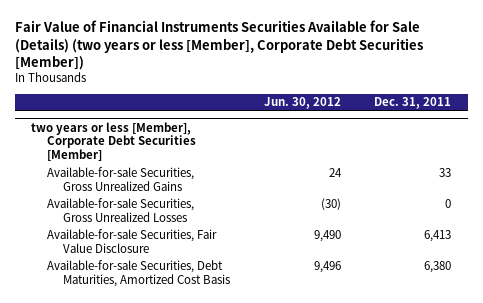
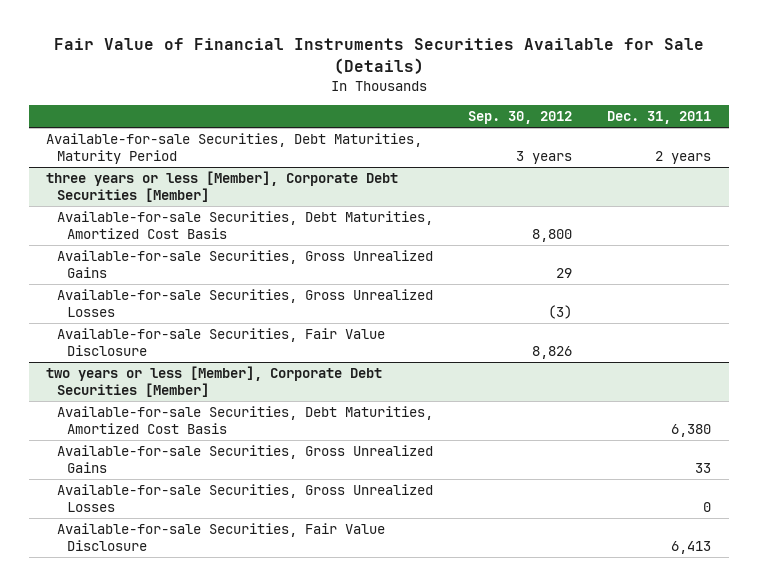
- Fair Value of Financial Instruments Securities Available for Sale (Details) (two years or less [Member], Corporate Debt Securities [Member])
+ Fair Value of Financial Instruments Securities Available for Sale (Details)
- | Jun. 30, 2012 | Dec. 31, 2011
+ | Sep. 30, 2012 | Dec. 31, 2011
+ Available-for-sale Securities, Debt Maturities, Maturity Period | 3 years | 2 years
+ three years or less [Member], Corporate Debt Securities [Member]
+ Available-for-sale Securities, Debt Maturities, Amortized Cost Basis | 8,800 |
+ Available-for-sale Securities, Gross Unrealized Gains | 29 |
+ Available-for-sale Securities, Gross Unrealized Losses | (3) |
+ Available-for-sale Securities, Fair Value Disclosure | 8,826 |
@ two years or less [Member], Corporate Debt Securities [Member]
moved up: Available-for-sale Securities, Debt Maturities, Amortized Cost Basis | | 6,380

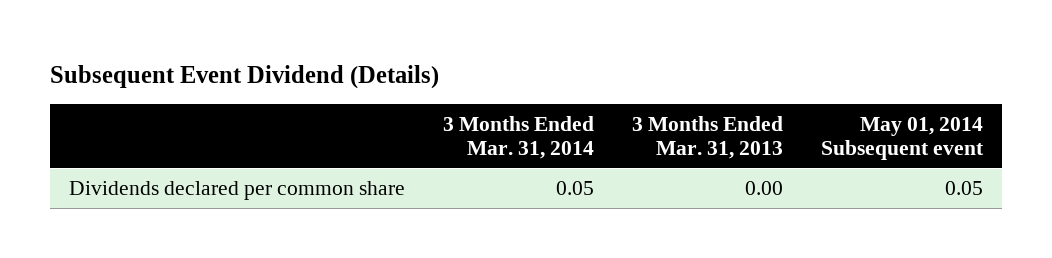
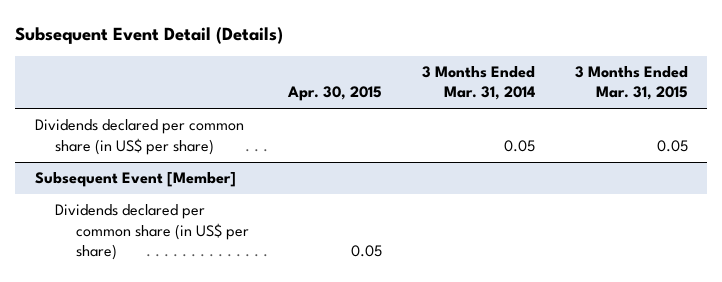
- Subsequent Event Dividend (Details)
+ Subsequent Event Detail (Details)
- | 3 Months Ended Mar. 31, 2014 | 3 Months Ended Mar. 31, 2013 | May 01, 2014 Subsequent event
+ | Apr. 30, 2015 | 3 Months Ended Mar. 31, 2014 | 3 Months Ended Mar. 31, 2015
- Dividends declared per common share | 0.05 | 0.00 | 0.05
+ Dividends declared per common share (in US$ per share) | | 0.05 | 0.05
+ Subsequent Event [Member]
+ Dividends declared per common share (in US$ per share) | 0.05 | |

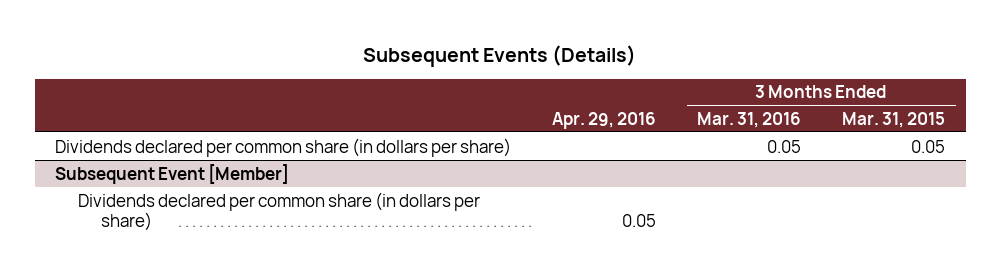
- Subsequent Event Detail (Details)
+ Subsequent Events (Details)
- | Apr. 30, 2015 | 3 Months Ended Mar. 31, 2014 | 3 Months Ended Mar. 31, 2015
+ | Apr. 29, 2016 | 3 Months Ended Mar. 31, 2016 | 3 Months Ended Mar. 31, 2015
- Dividends declared per common share (in US$ per share) | | 0.05 | 0.05
+ Dividends declared per common share (in dollars per share) | | 0.05 | 0.05
@ Subsequent Event [Member]
- Dividends declared per common share (in US$ per share) | 0.05 | |
+ Dividends declared per common share (in dollars per share) | 0.05 | |

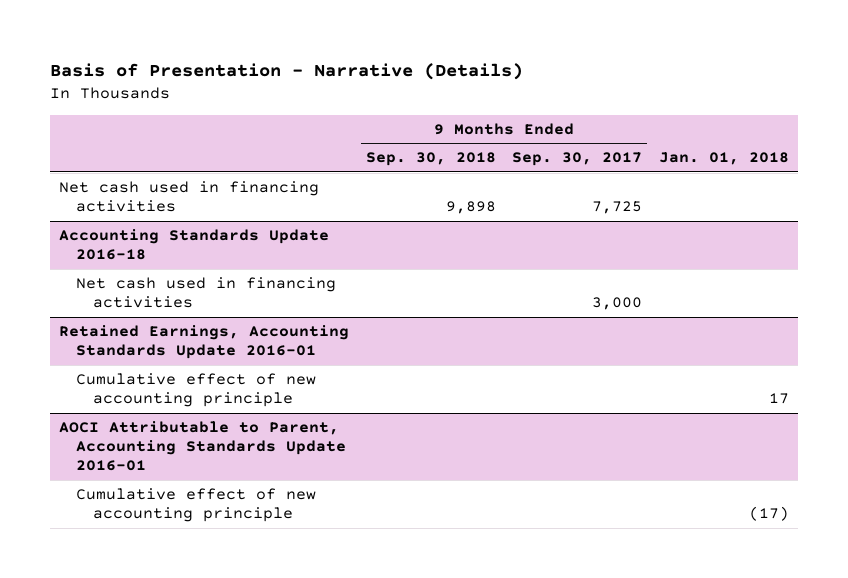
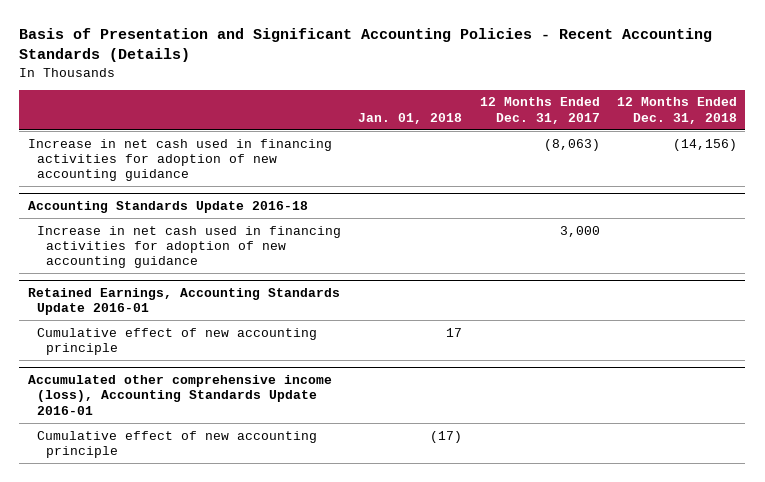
- Basis of Presentation - Narrative (Details)
+ Basis of Presentation and Significant Accounting Policies - Recent Accounting Standards (Details)
- | 9 Months Ended Sep. 30, 2018 | 9 Months Ended Sep. 30, 2017 | Jan. 01, 2018
+ | Jan. 01, 2018 | 12 Months Ended Dec. 31, 2017 | 12 Months Ended Dec. 31, 2018
- Net cash used in financing activities | 9,898 | 7,725 |
+ Increase in net cash used in financing activities for adoption of new accounting guidance | | (8,063) | (14,156)
@ Accounting Standards Update 2016-18
- Net cash used in financing activities | | 3,000 |
+ Increase in net cash used in financing activities for adoption of new accounting guidance | | 3,000 |
- AOCI Attributable to Parent, Accounting Standards Update 2016-01
+ Accumulated other comprehensive income (loss), Accounting Standards Update 2016-01

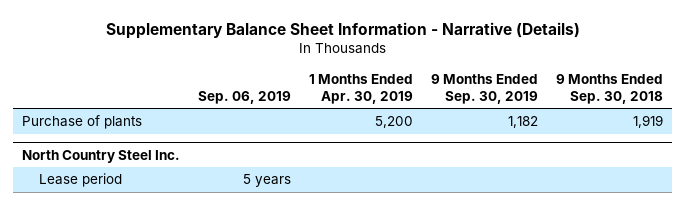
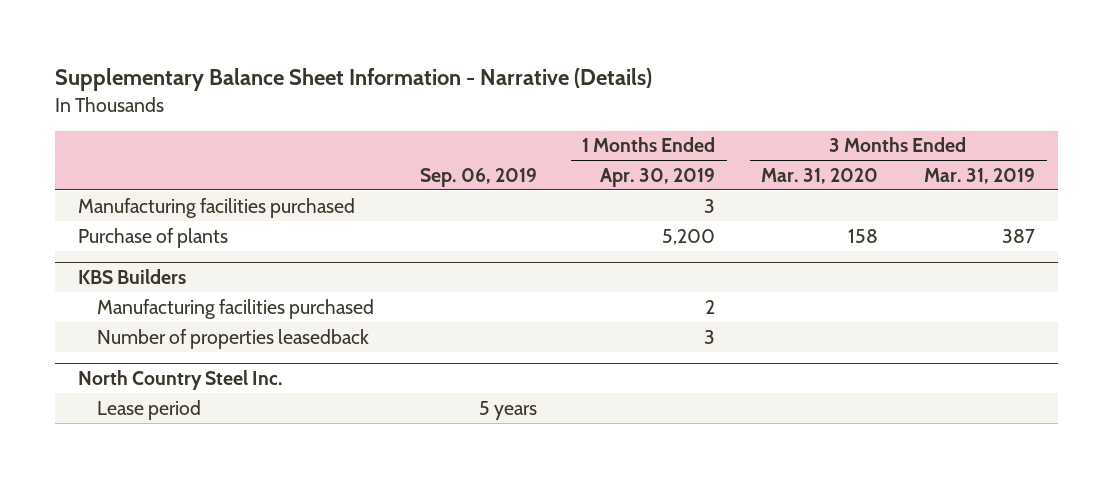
- | Sep. 06, 2019 | 1 Months Ended Apr. 30, 2019 | 9 Months Ended Sep. 30, 2019 | 9 Months Ended Sep. 30, 2018
+ | Sep. 06, 2019 | 1 Months Ended Apr. 30, 2019 | 3 Months Ended Mar. 31, 2020 | 3 Months Ended Mar. 31, 2019
+ Manufacturing facilities purchased | | 3 | |
+ KBS Builders
+ Manufacturing facilities purchased | | 2 | |
+ Number of properties leasedback | | 3 | |

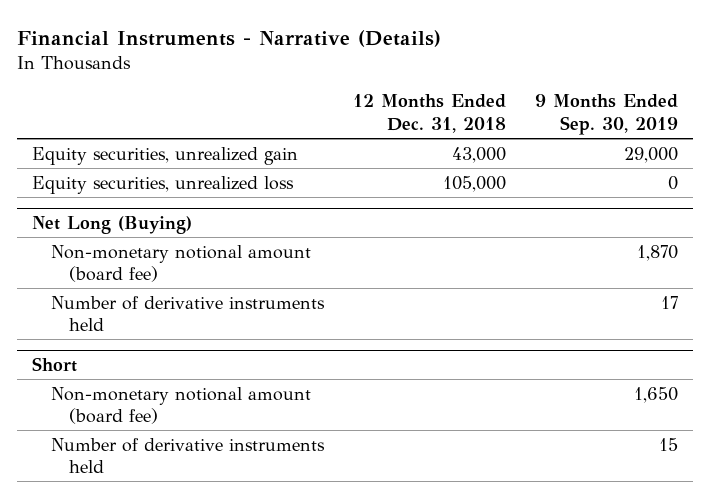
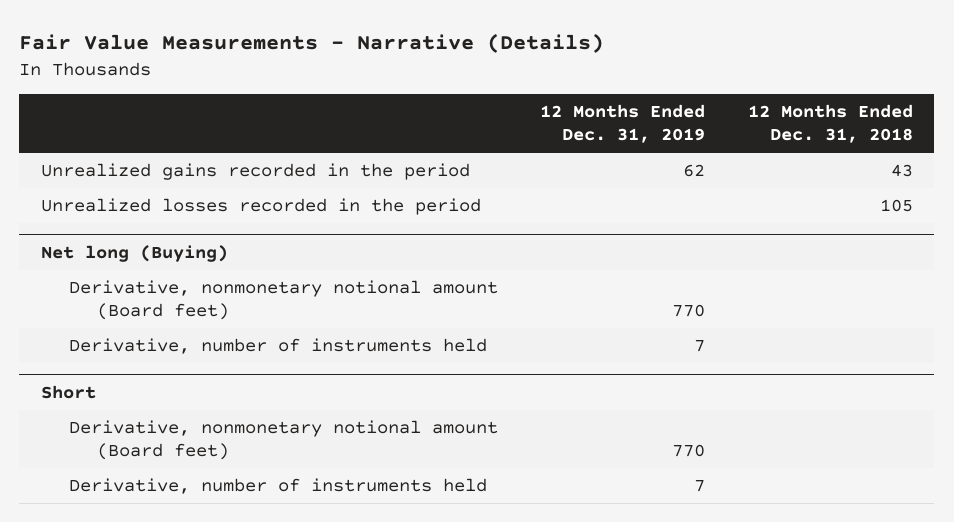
- Financial Instruments - Narrative (Details)
+ Fair Value Measurements - Narrative (Details)
- | 12 Months Ended Dec. 31, 2018 | 9 Months Ended Sep. 30, 2019
+ | 12 Months Ended Dec. 31, 2019 | 12 Months Ended Dec. 31, 2018
- Equity securities, unrealized gain | 43,000 | 29,000
- Equity securities, unrealized loss | 105,000 | 0
- Net Long (Buying)
- Non-monetary notional amount (board fee) | | 1,870
- Number of derivative instruments held | | 17
+ Unrealized gains recorded in the period | 62 | 43
+ Unrealized losses recorded in the period | | 105
+ Net long (Buying)
+ Derivative, nonmonetary notional amount (Board feet) | 770 |
+ Derivative, number of instruments held | 7 |
@ Short
- Non-monetary notional amount (board fee) | | 1,650
- Number of derivative instruments held | | 15
+ Derivative, nonmonetary notional amount (Board feet) | 770 |
+ Derivative, number of instruments held | 7 |

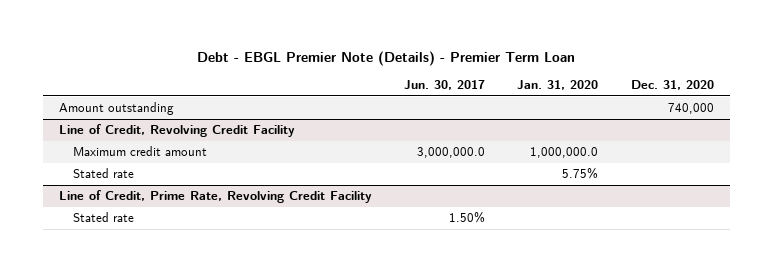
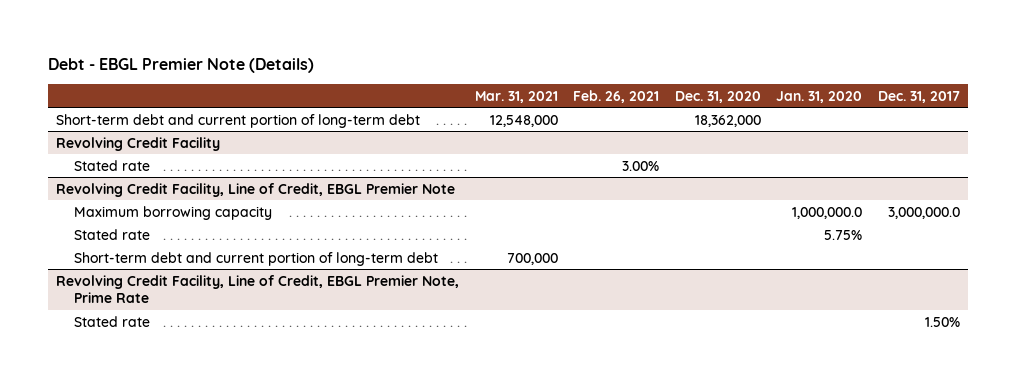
- Debt - EBGL Premier Note (Details) - Premier Term Loan
+ Debt - EBGL Premier Note (Details)
- | Jun. 30, 2017 | Jan. 31, 2020 | Dec. 31, 2020
+ | Mar. 31, 2021 | Feb. 26, 2021 | Dec. 31, 2020 | Jan. 31, 2020 | Dec. 31, 2017
- Amount outstanding | | | 740,000
- Line of Credit, Revolving Credit Facility
- Maximum credit amount | 3,000,000.0 | 1,000,000.0 |
+ Short-term debt and current portion of long-term debt | 12,548,000 | | 18,362,000 | |
+ Revolving Credit Facility
+ Stated rate | | 3.00% | | |
+ Revolving Credit Facility, Line of Credit, EBGL Premier Note
+ Maximum borrowing capacity | | | | 1,000,000.0 | 3,000,000.0
- Line of Credit, Prime Rate, Revolving Credit Facility
+ Short-term debt and current portion of long-term debt | 700,000 | | | |
+ Revolving Credit Facility, Line of Credit, EBGL Premier Note, Prime Rate

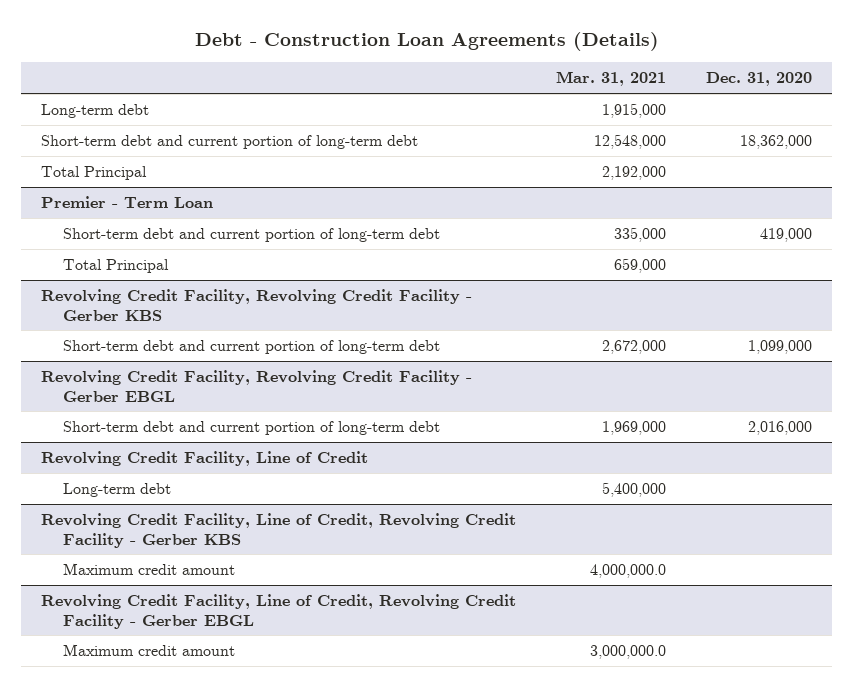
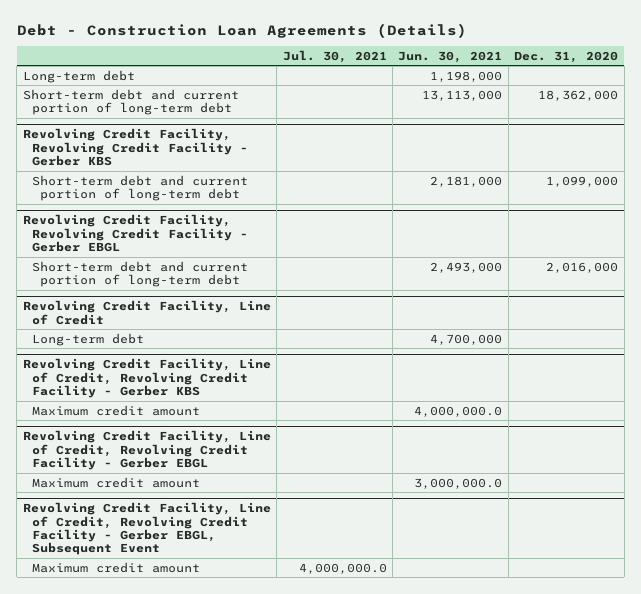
- | Mar. 31, 2021 | Dec. 31, 2020
+ | Jul. 30, 2021 | Jun. 30, 2021 | Dec. 31, 2020
- Total Principal | 2,192,000 |
- Premier - Term Loan
- Short-term debt and current portion of long-term debt | 335,000 | 419,000
- Total Principal | 659,000 |
+ Revolving Credit Facility, Line of Credit, Revolving Credit Facility - Gerber EBGL, Subsequent Event
+ Maximum credit amount | 4,000,000.0 | |

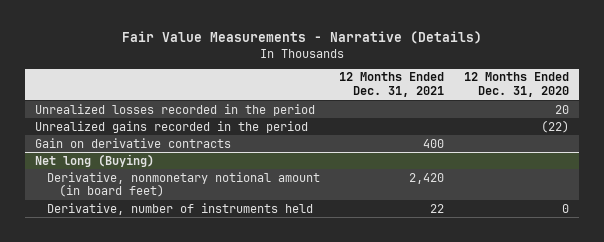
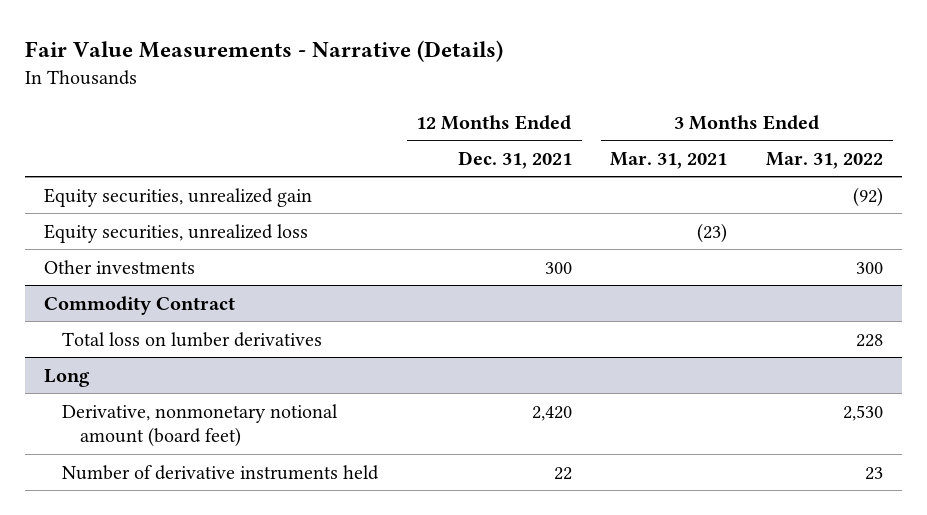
- | 12 Months Ended Dec. 31, 2021 | 12 Months Ended Dec. 31, 2020
+ | 12 Months Ended Dec. 31, 2021 | 3 Months Ended Mar. 31, 2021 | 3 Months Ended Mar. 31, 2022
- Unrealized losses recorded in the period | | 20
- Unrealized gains recorded in the period | | (22)
- Gain on derivative contracts | 400 |
- Net long (Buying)
- Derivative, nonmonetary notional amount (in board feet) | 2,420 |
- Derivative, number of instruments held | 22 | 0
+ Equity securities, unrealized gain | | | (92)
+ Equity securities, unrealized loss | | (23) |
+ Other investments | 300 | | 300
+ Commodity Contract
+ Total loss on lumber derivatives | | | 228
+ Long
+ Derivative, nonmonetary notional amount (board feet) | 2,420 | | 2,530
+ Number of derivative instruments held | 22 | | 23

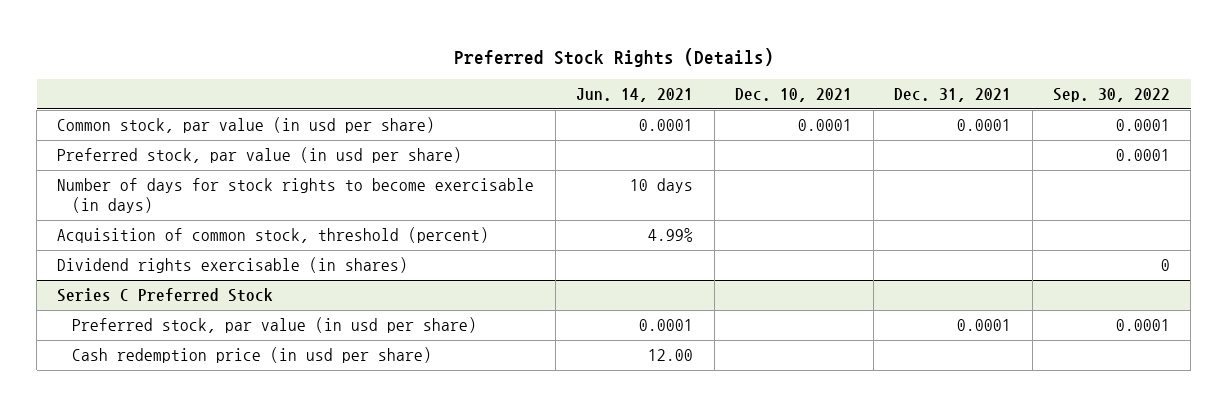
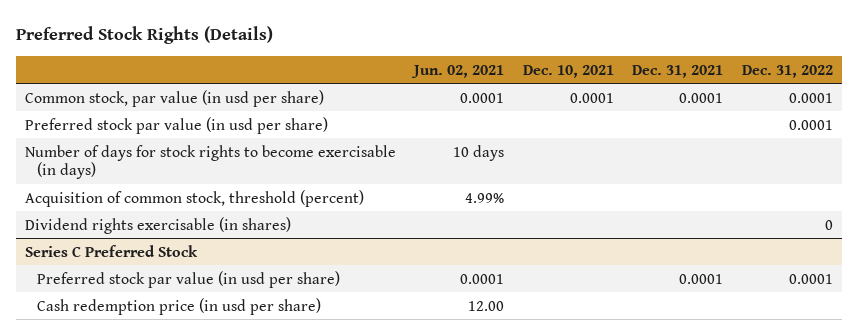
- | Jun. 14, 2021 | Dec. 10, 2021 | Dec. 31, 2021 | Sep. 30, 2022
+ | Jun. 02, 2021 | Dec. 10, 2021 | Dec. 31, 2021 | Dec. 31, 2022
- Preferred stock, par value (in usd per share) | | | | 0.0001
+ Preferred stock par value (in usd per share) | | | | 0.0001
@ Series C Preferred Stock
- Preferred stock, par value (in usd per share) | 0.0001 | | 0.0001 | 0.0001
+ Preferred stock par value (in usd per share) | 0.0001 | | 0.0001 | 0.0001

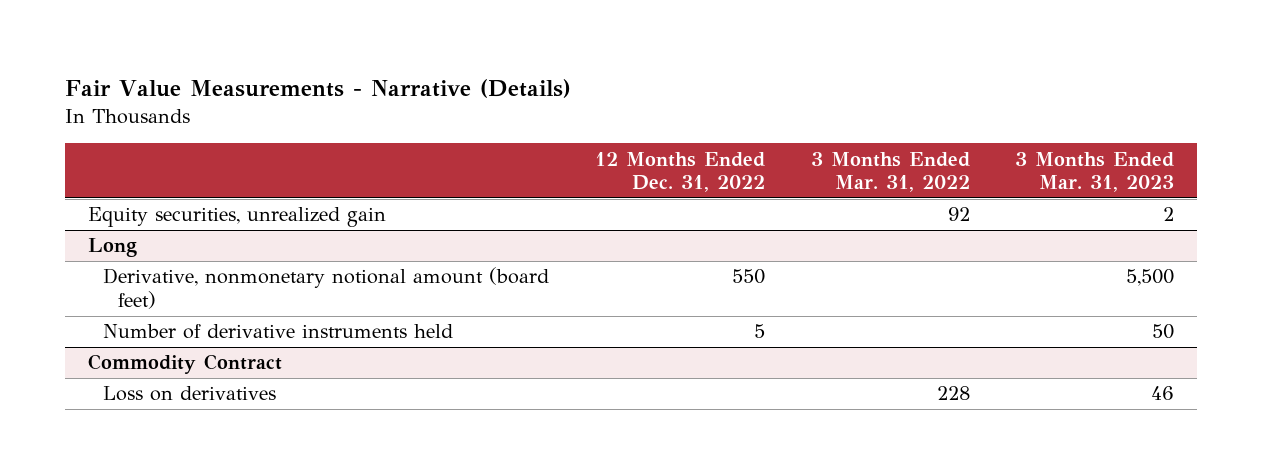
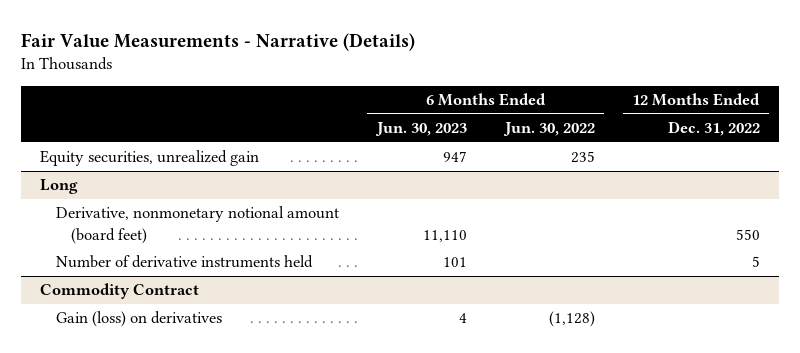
- | 12 Months Ended Dec. 31, 2022 | 3 Months Ended Mar. 31, 2022 | 3 Months Ended Mar. 31, 2023
+ | 6 Months Ended Jun. 30, 2023 | 6 Months Ended Jun. 30, 2022 | 12 Months Ended Dec. 31, 2022
@ Commodity Contract
- Loss on derivatives | | 228 | 46
+ Gain (loss) on derivatives | 4 | (1,128) |

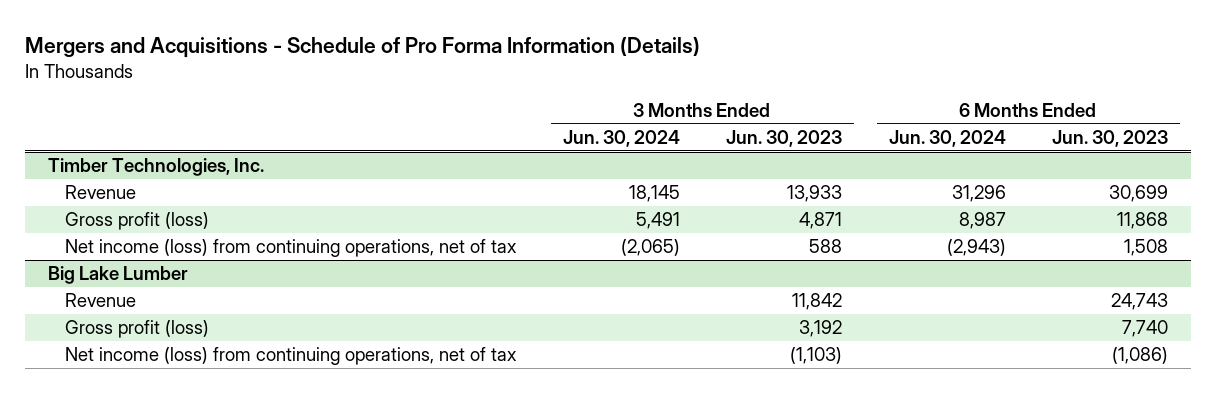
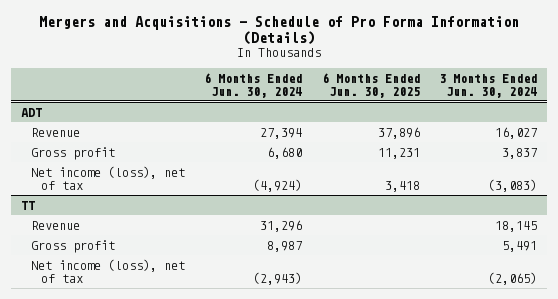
- | 3 Months Ended Jun. 30, 2024 | 3 Months Ended Jun. 30, 2023 | 6 Months Ended Jun. 30, 2024 | 6 Months Ended Jun. 30, 2023
+ | 6 Months Ended Jun. 30, 2024 | 6 Months Ended Jun. 30, 2025 | 3 Months Ended Jun. 30, 2024
- Timber Technologies, Inc.
+ ADT
+ Revenue | 27,394 | 37,896 | 16,027
+ Gross profit | 6,680 | 11,231 | 3,837
+ Net income (loss), net of tax | (4,924) | 3,418 | (3,083)
+ TT
- Gross profit (loss) | 5,491 | 4,871 | 8,987 | 11,868
- Net income (loss) from continuing operations, net of tax | (2,065) | 588 | (2,943) | 1,508
- Big Lake Lumber
- Revenue | | 11,842 | | 24,743
- Gross profit (loss) | | 3,192 | | 7,740
- Net income (loss) from continuing operations, net of tax | | (1,103) | | (1,086)
+ Gross profit | 8,987 | | 5,491
+ Net income (loss), net of tax | (2,943) | | (2,065)

